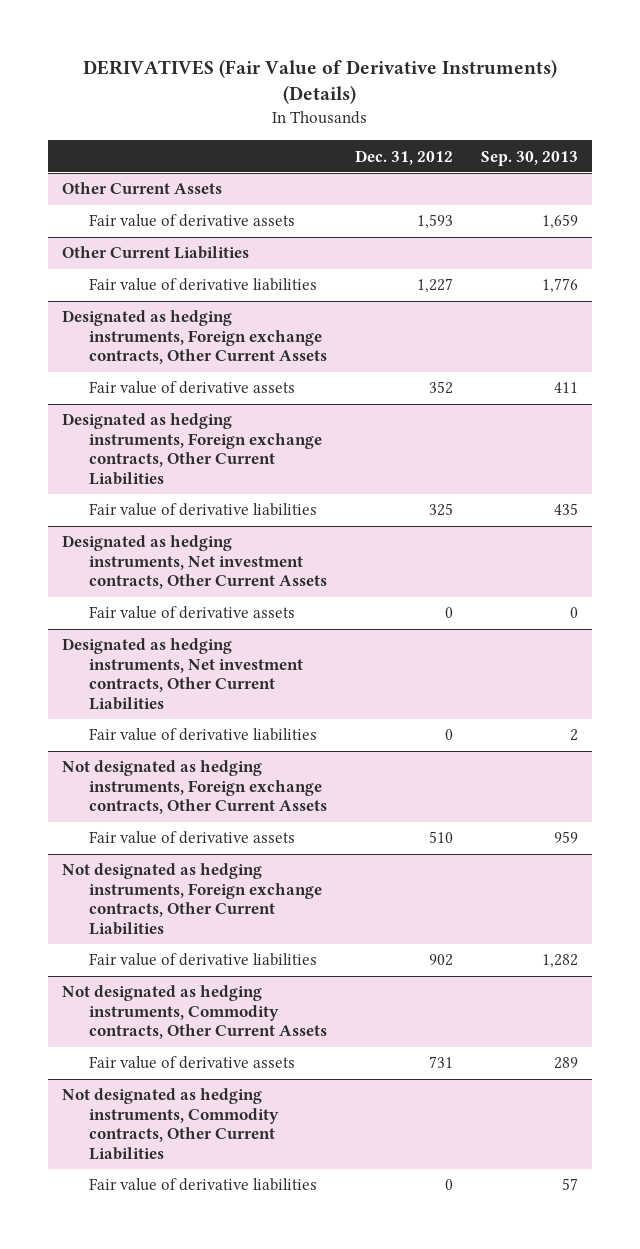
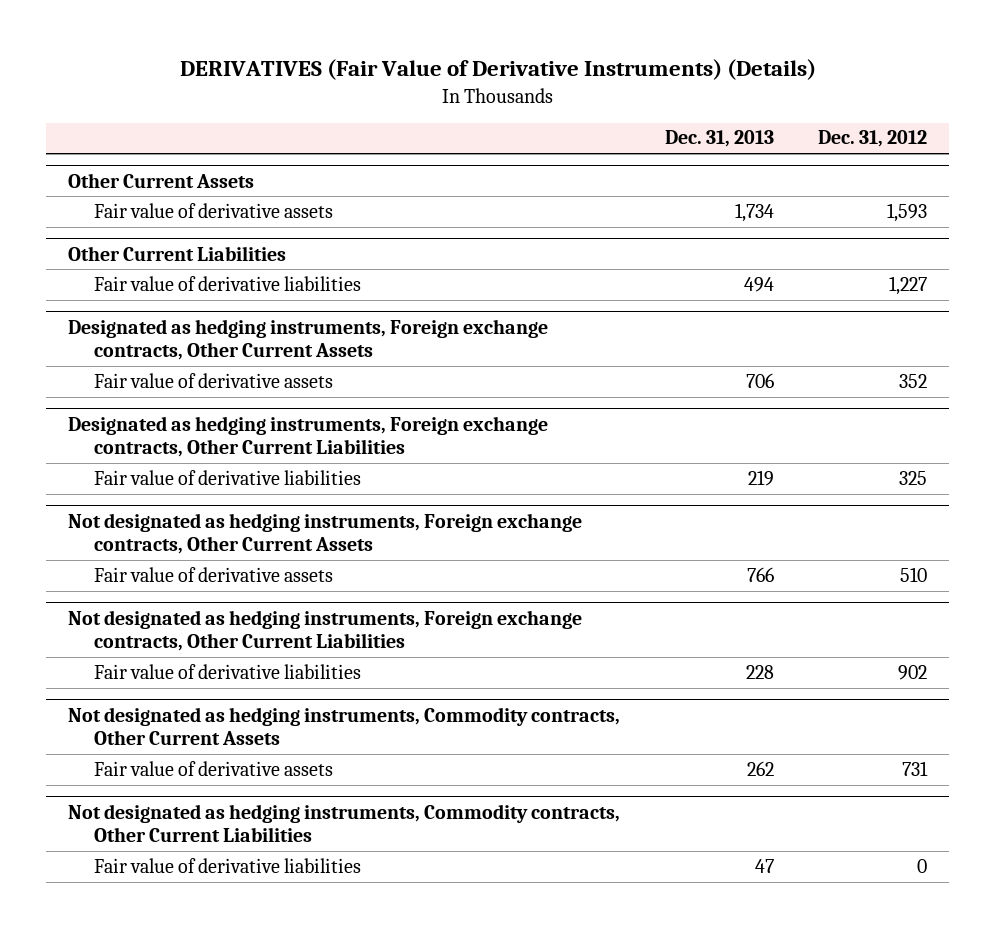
- | Dec. 31, 2012 | Sep. 30, 2013
+ | Dec. 31, 2013 | Dec. 31, 2012
- Designated as hedging instruments, Net investment contracts, Other Current Assets
- Fair value of derivative assets | 0 | 0
- Designated as hedging instruments, Net investment contracts, Other Current Liabilities
- Fair value of derivative liabilities | 0 | 2

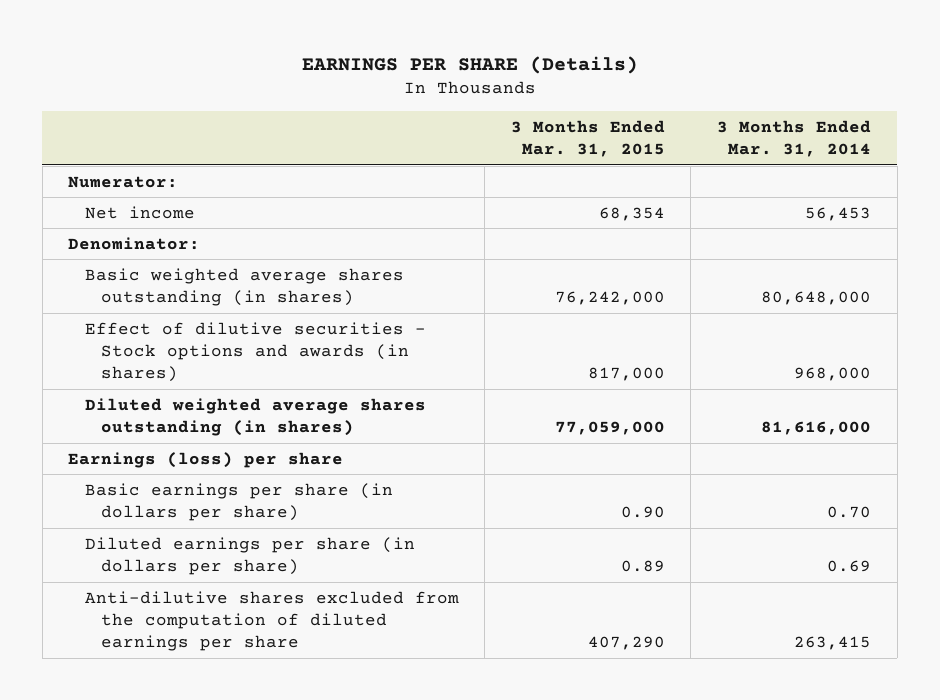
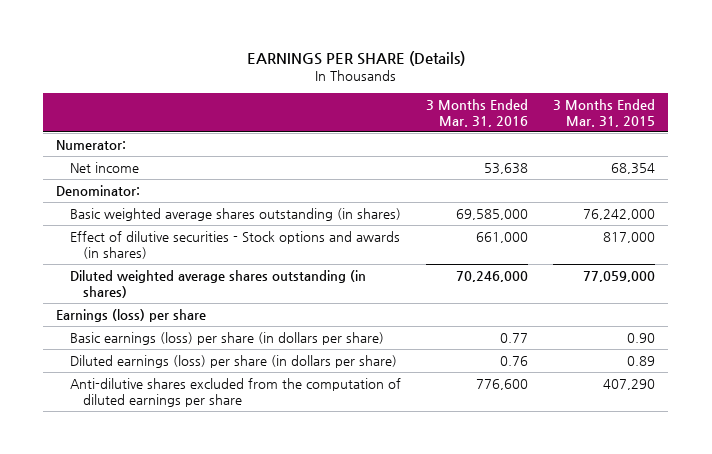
- | 3 Months Ended Mar. 31, 2015 | 3 Months Ended Mar. 31, 2014
+ | 3 Months Ended Mar. 31, 2016 | 3 Months Ended Mar. 31, 2015
- Basic earnings per share (in dollars per share) | 0.90 | 0.70
- Diluted earnings per share (in dollars per share) | 0.89 | 0.69
+ Basic earnings (loss) per share (in dollars per share) | 0.77 | 0.90
+ Diluted earnings (loss) per share (in dollars per share) | 0.76 | 0.89

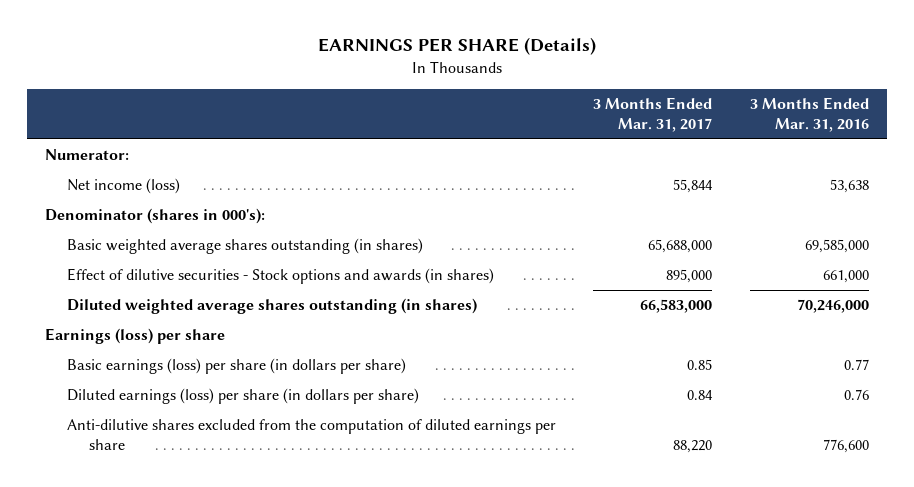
- | 3 Months Ended Mar. 31, 2016 | 3 Months Ended Mar. 31, 2015
+ | 3 Months Ended Mar. 31, 2017 | 3 Months Ended Mar. 31, 2016
- Net income | 53,638 | 68,354
- Denominator:
+ Net income (loss) | 55,844 | 53,638
+ Denominator (shares in 000's):

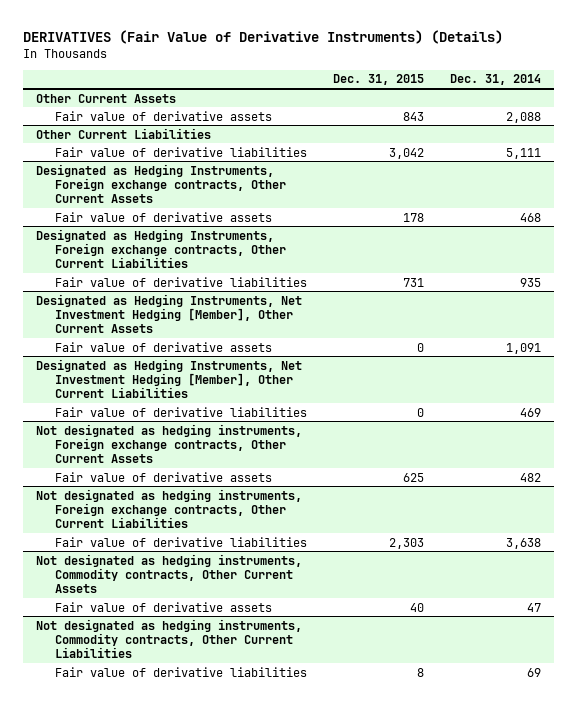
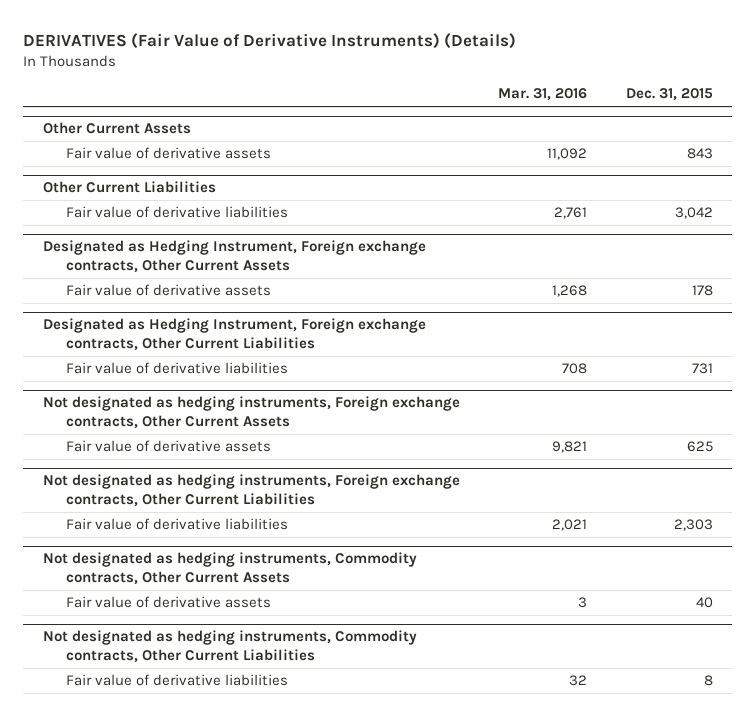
- | Dec. 31, 2015 | Dec. 31, 2014
+ | Mar. 31, 2016 | Dec. 31, 2015
- Designated as Hedging Instruments, Foreign exchange contracts, Other Current Assets
+ Designated as Hedging Instrument, Foreign exchange contracts, Other Current Assets
- Designated as Hedging Instruments, Foreign exchange contracts, Other Current Liabilities
+ Designated as Hedging Instrument, Foreign exchange contracts, Other Current Liabilities
- Designated as Hedging Instruments, Net Investment Hedging [Member], Other Current Assets
- Fair value of derivative assets | 0 | 1,091
- Designated as Hedging Instruments, Net Investment Hedging [Member], Other Current Liabilities
- Fair value of derivative liabilities | 0 | 469

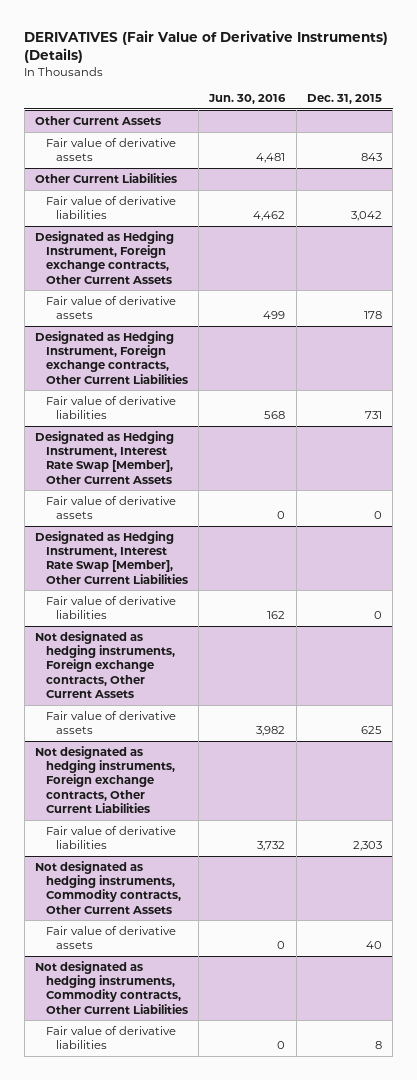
- | Mar. 31, 2016 | Dec. 31, 2015
+ | Jun. 30, 2016 | Dec. 31, 2015
+ Designated as Hedging Instrument, Interest Rate Swap [Member], Other Current Assets
+ Fair value of derivative assets | 0 | 0
+ Designated as Hedging Instrument, Interest Rate Swap [Member], Other Current Liabilities
+ Fair value of derivative liabilities | 162 | 0

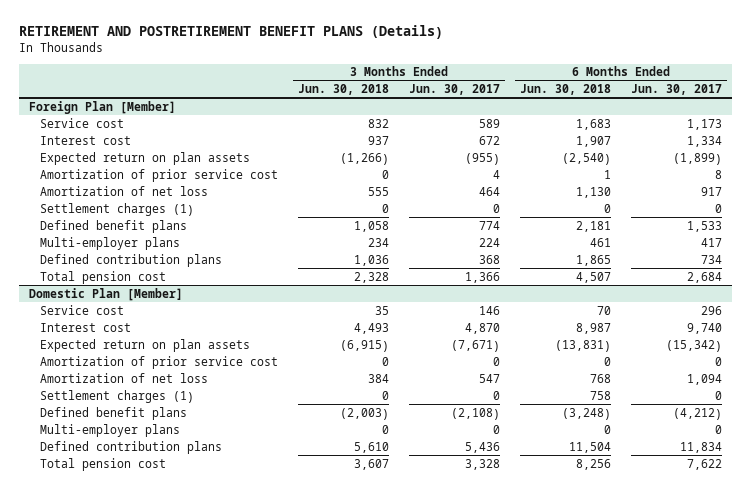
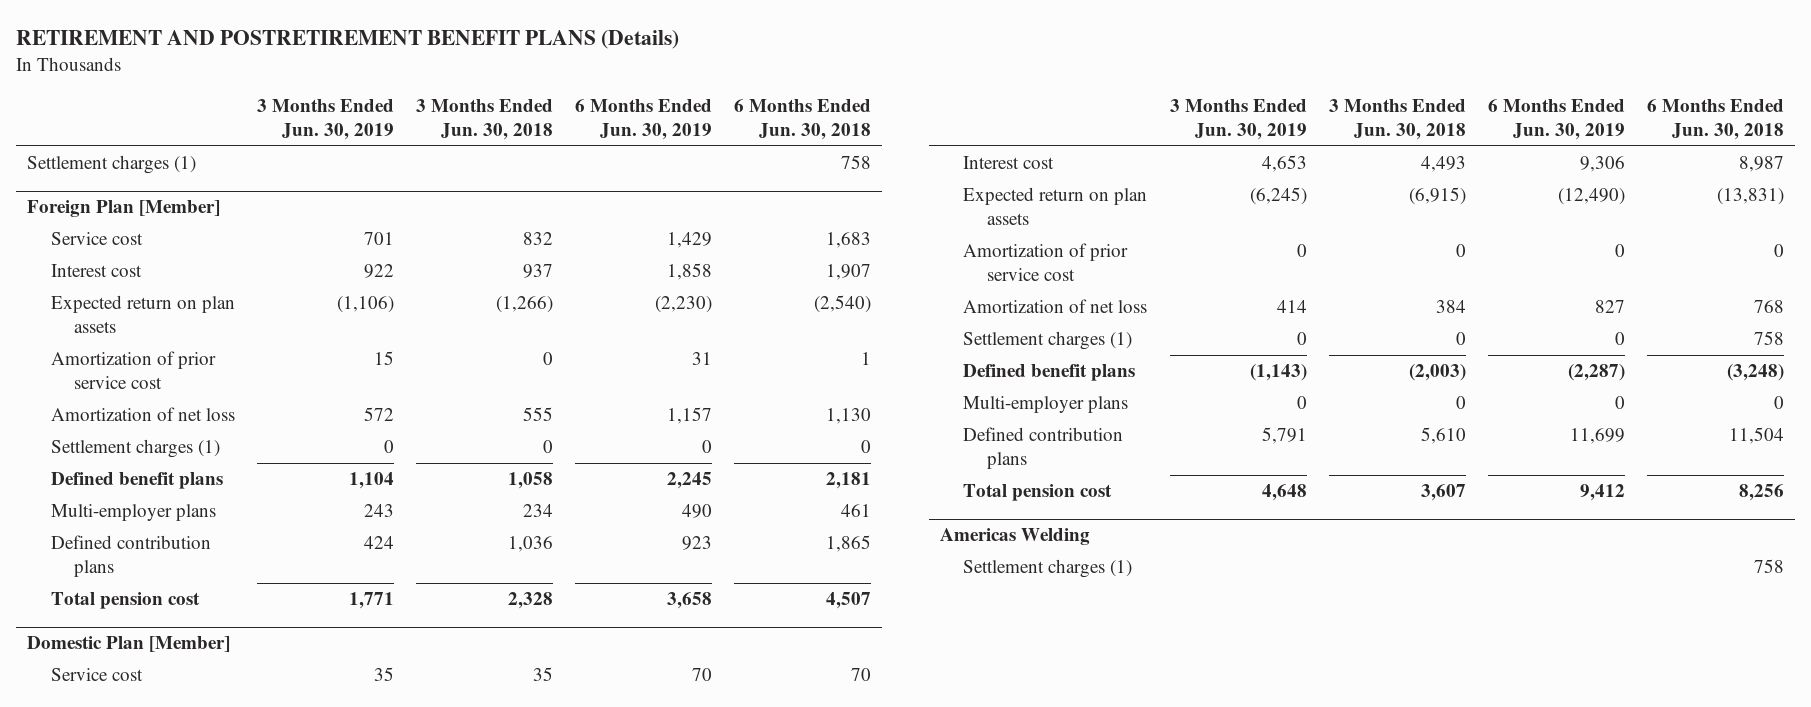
- | 3 Months Ended Jun. 30, 2018 | 3 Months Ended Jun. 30, 2017 | 6 Months Ended Jun. 30, 2018 | 6 Months Ended Jun. 30, 2017
+ | 3 Months Ended Jun. 30, 2019 | 3 Months Ended Jun. 30, 2018 | 6 Months Ended Jun. 30, 2019 | 6 Months Ended Jun. 30, 2018
+ Settlement charges (1) | | | | 758
+ Americas Welding
+ Settlement charges (1) | | | | 758

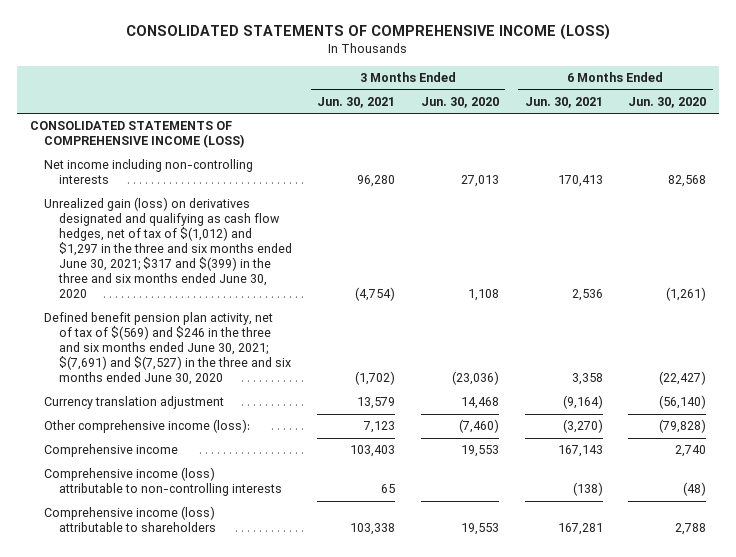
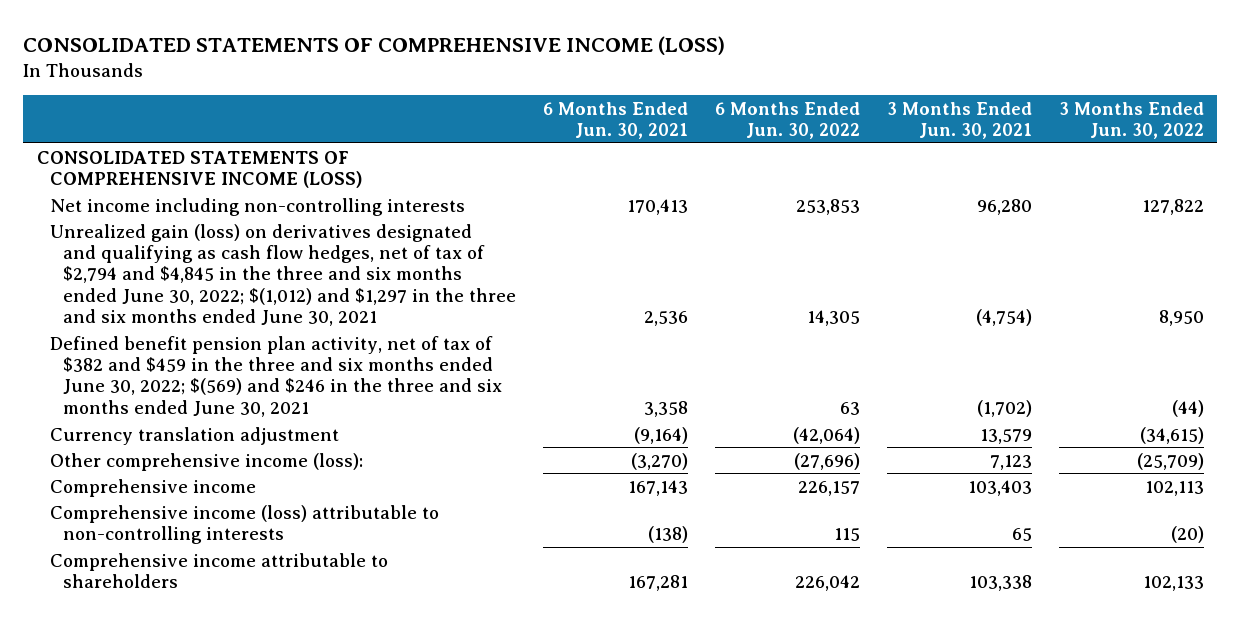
- | 3 Months Ended Jun. 30, 2021 | 3 Months Ended Jun. 30, 2020 | 6 Months Ended Jun. 30, 2021 | 6 Months Ended Jun. 30, 2020
+ | 6 Months Ended Jun. 30, 2021 | 6 Months Ended Jun. 30, 2022 | 3 Months Ended Jun. 30, 2021 | 3 Months Ended Jun. 30, 2022
- Unrealized gain (loss) on derivatives designated and qualifying as cash flow hedges, net of tax of $(1,012) and $1,297 in the three and six months ended June 30, 2021; $317 and $(399) in the three and six months ended June 30, 2020 | (4,754) | 1,108 | 2,536 | (1,261)
- Defined benefit pension plan activity, net of tax of $(569) and $246 in the three and six months ended June 30, 2021; $(7,691) and $(7,527) in the three and six months ended June 30, 2020 | (1,702) | (23,036) | 3,358 | (22,427)
+ Unrealized gain (loss) on derivatives designated and qualifying as cash flow hedges, net of tax of $2,794 and $4,845 in the three and six months ended June 30, 2022; $(1,012) and $1,297 in the three and six months ended June 30, 2021 | 2,536 | 14,305 | (4,754) | 8,950
+ Defined benefit pension plan activity, net of tax of $382 and $459 in the three and six months ended June 30, 2022; $(569) and $246 in the three and six months ended June 30, 2021 | 3,358 | 63 | (1,702) | (44)
- Comprehensive income (loss) attributable to shareholders | 103,338 | 19,553 | 167,281 | 2,788
+ Comprehensive income attributable to shareholders | 167,281 | 226,042 | 103,338 | 102,133

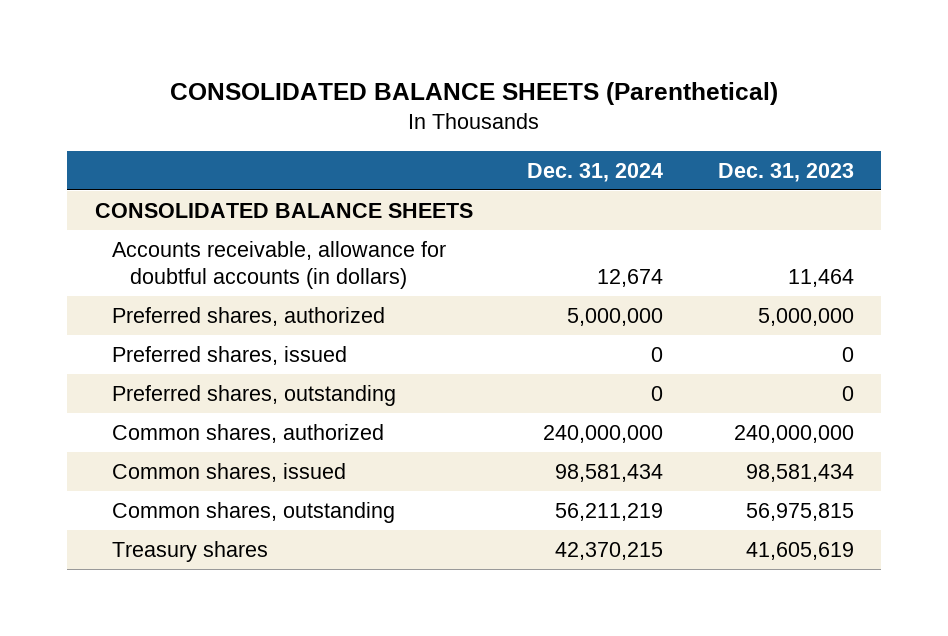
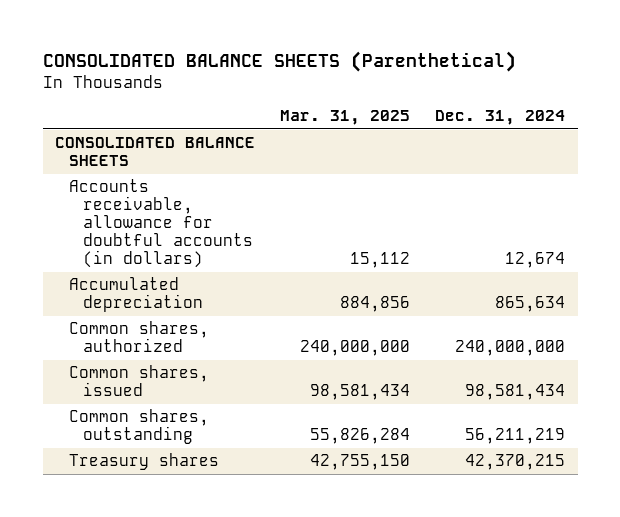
- | Dec. 31, 2024 | Dec. 31, 2023
+ | Mar. 31, 2025 | Dec. 31, 2024
- Preferred shares, authorized | 5,000,000 | 5,000,000
- Preferred shares, issued | 0 | 0
- Preferred shares, outstanding | 0 | 0
+ Accumulated depreciation | 884,856 | 865,634

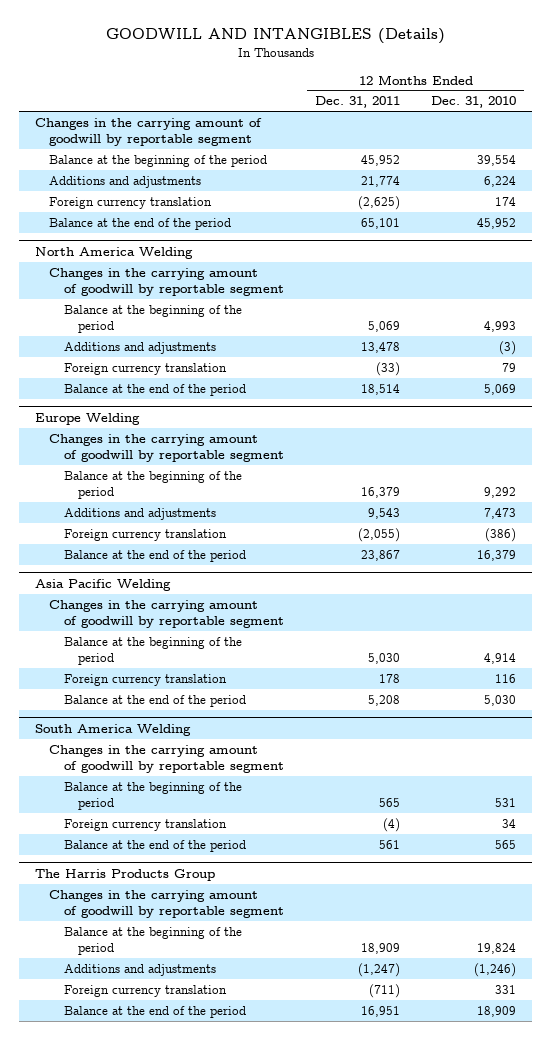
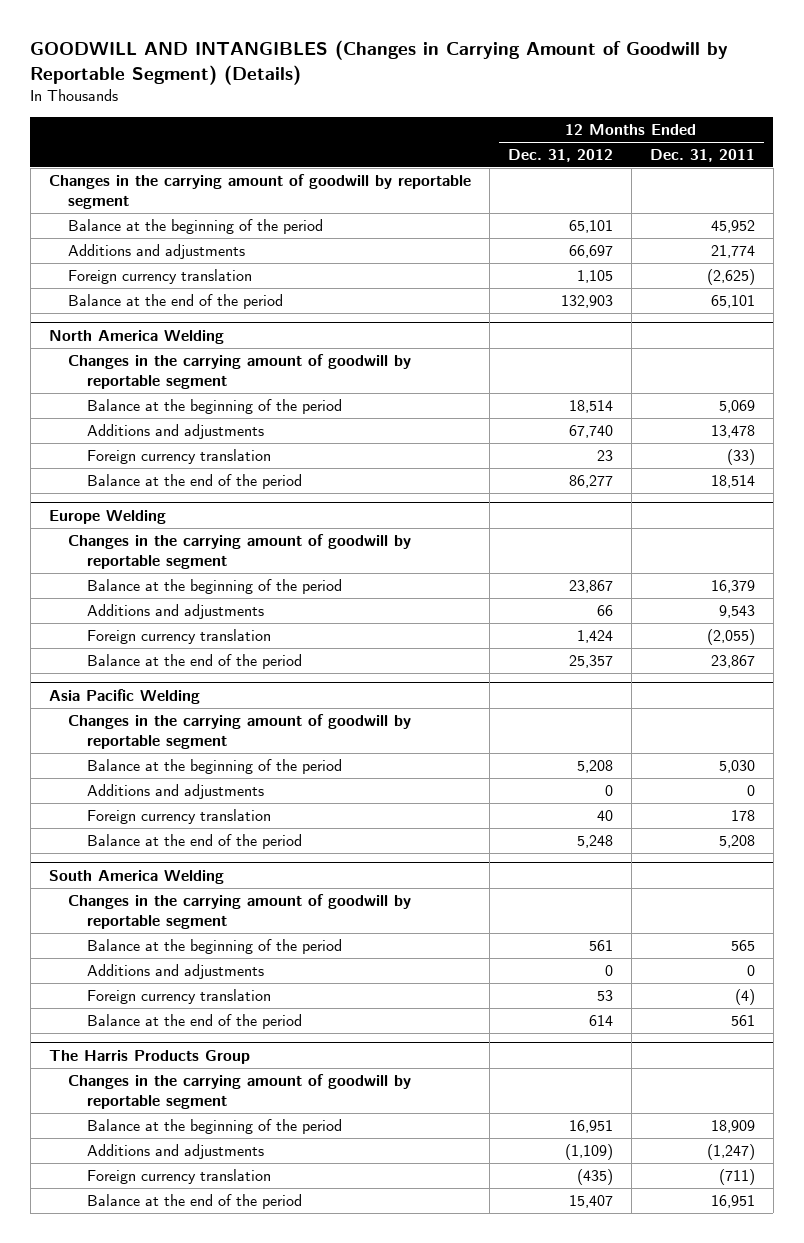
- GOODWILL AND INTANGIBLES (Details)
+ GOODWILL AND INTANGIBLES (Changes in Carrying Amount of Goodwill by Reportable Segment) (Details)
- | 12 Months Ended Dec. 31, 2011 | 12 Months Ended Dec. 31, 2010
+ | 12 Months Ended Dec. 31, 2012 | 12 Months Ended Dec. 31, 2011
@ Asia Pacific Welding
+ Additions and adjustments | 0 | 0
@ South America Welding
+ Additions and adjustments | 0 | 0

